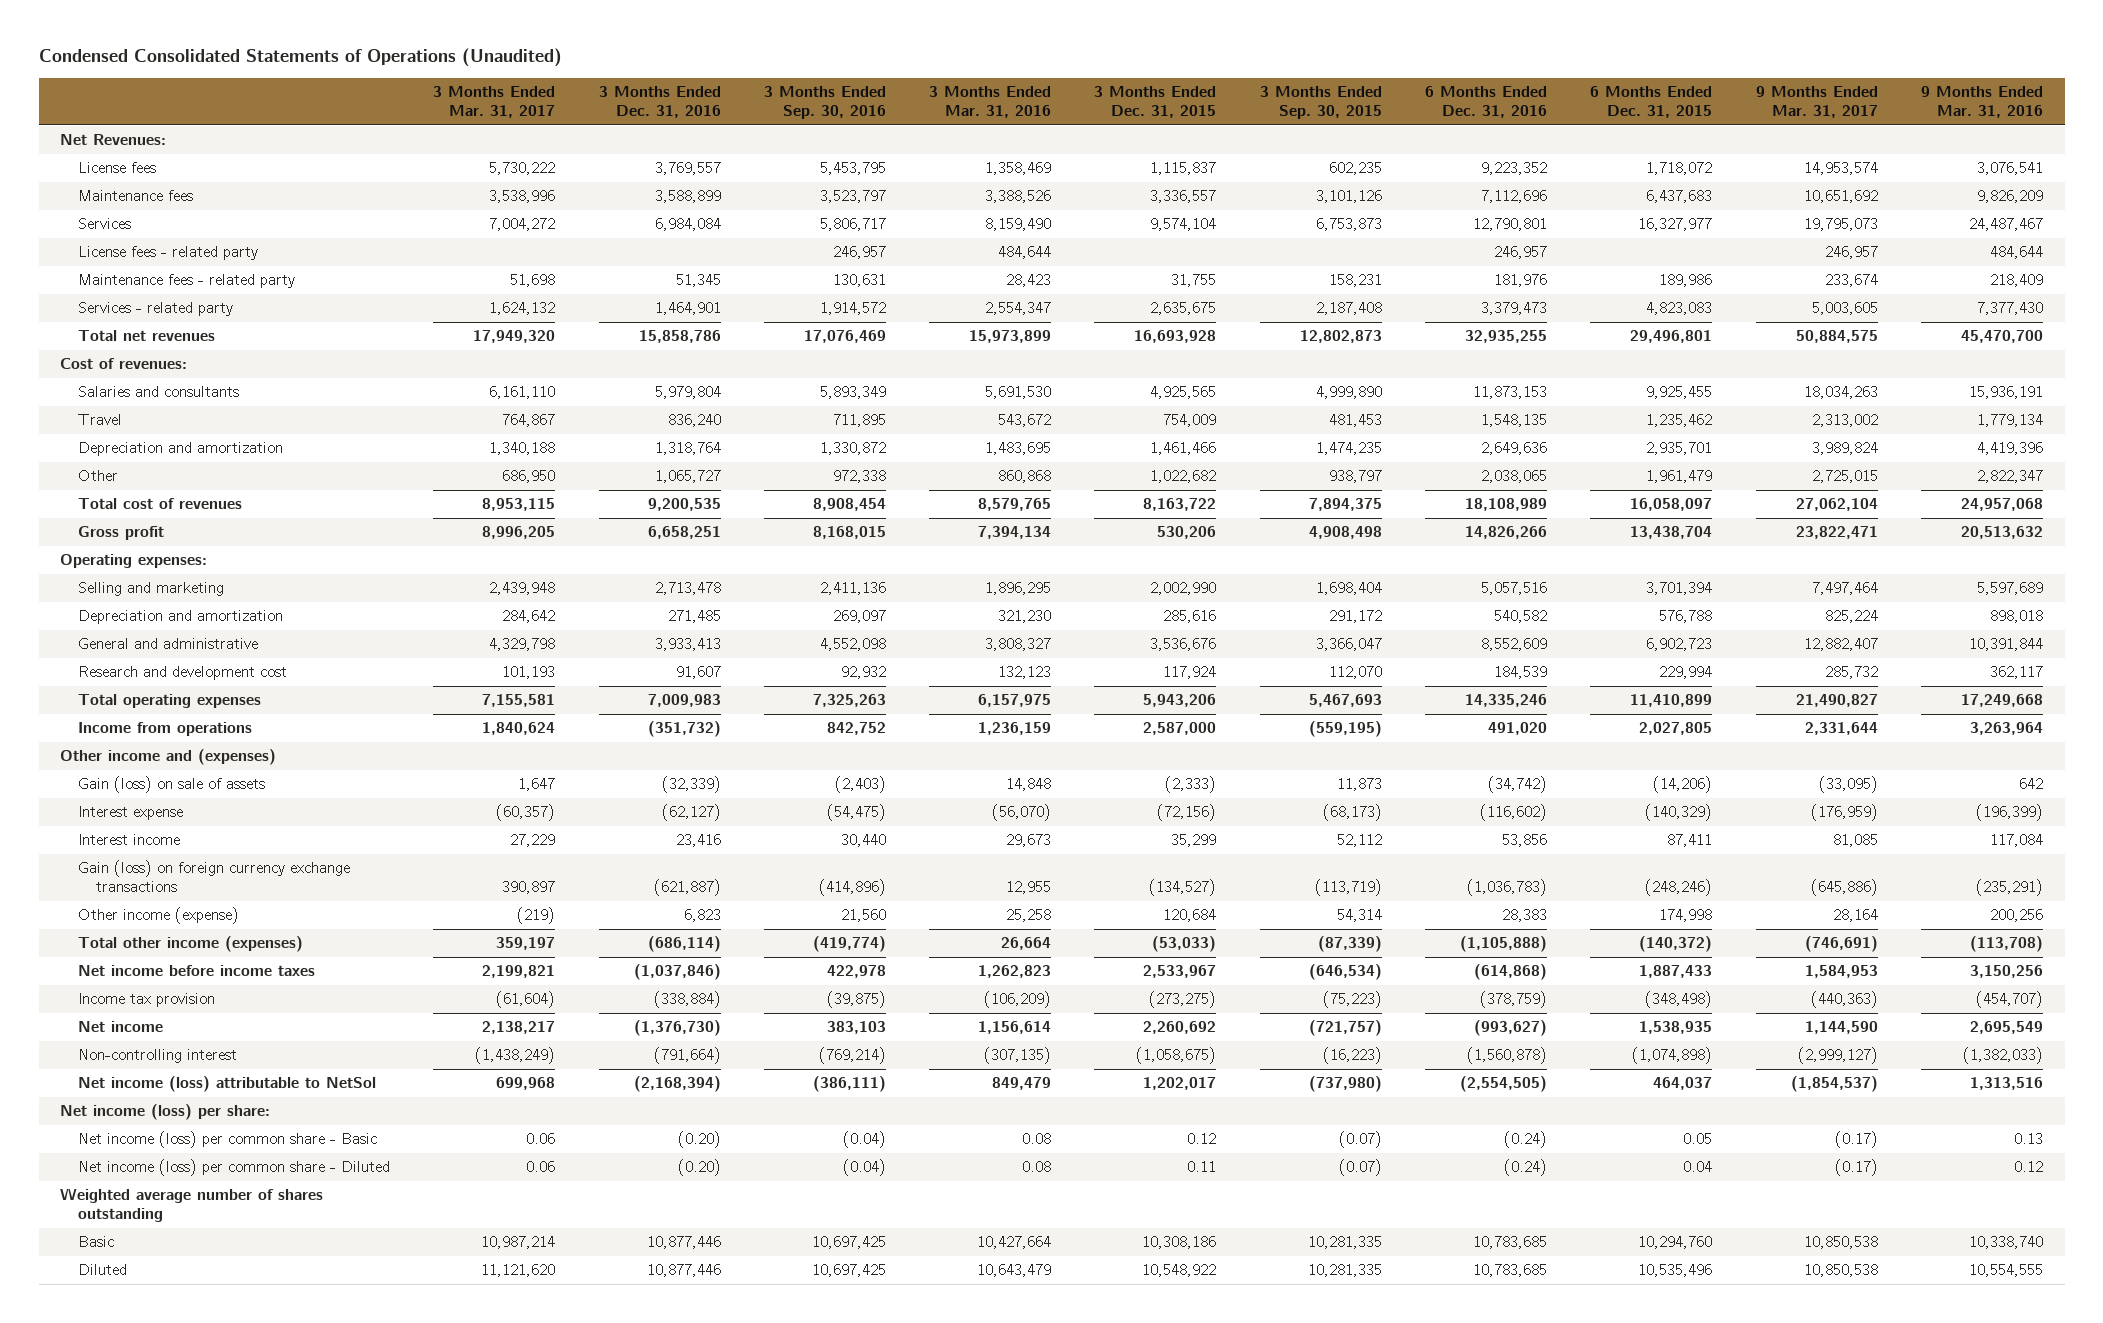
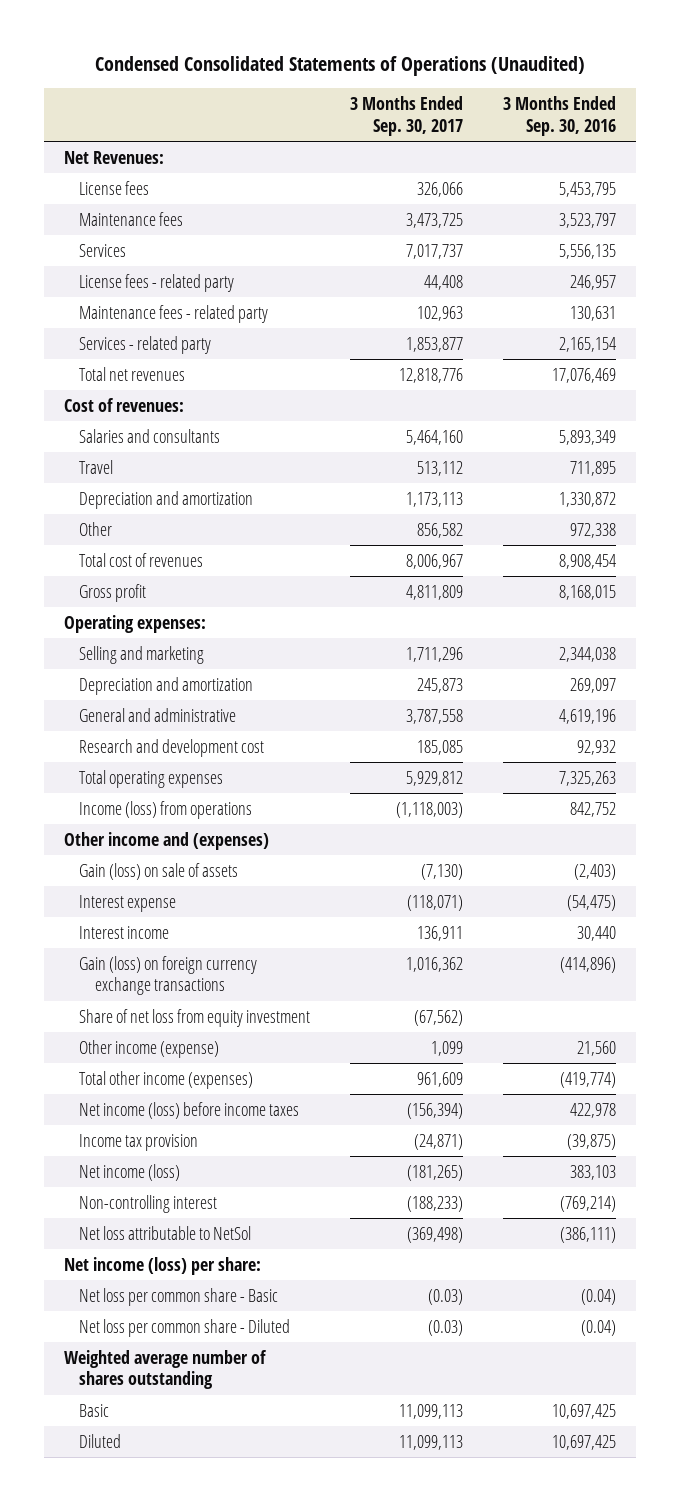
- | 3 Months Ended Mar. 31, 2017 | 3 Months Ended Dec. 31, 2016 | 3 Months Ended Sep. 30, 2016 | 3 Months Ended Mar. 31, 2016 | 3 Months Ended Dec. 31, 2015 | 3 Months Ended Sep. 30, 2015 | 6 Months Ended Dec. 31, 2016 | 6 Months Ended Dec. 31, 2015 | 9 Months Ended Mar. 31, 2017 | 9 Months Ended Mar. 31, 2016
+ | 3 Months Ended Sep. 30, 2017 | 3 Months Ended Sep. 30, 2016
- Services | 7,004,272 | 6,984,084 | 5,806,717 | 8,159,490 | 9,574,104 | 6,753,873 | 12,790,801 | 16,327,977 | 19,795,073 | 24,487,467
+ Services | 7,017,737 | 5,556,135
- Services - related party | 1,624,132 | 1,464,901 | 1,914,572 | 2,554,347 | 2,635,675 | 2,187,408 | 3,379,473 | 4,823,083 | 5,003,605 | 7,377,430
+ Services - related party | 1,853,877 | 2,165,154
- Selling and marketing | 2,439,948 | 2,713,478 | 2,411,136 | 1,896,295 | 2,002,990 | 1,698,404 | 5,057,516 | 3,701,394 | 7,497,464 | 5,597,689
+ Selling and marketing | 1,711,296 | 2,344,038
- General and administrative | 4,329,798 | 3,933,413 | 4,552,098 | 3,808,327 | 3,536,676 | 3,366,047 | 8,552,609 | 6,902,723 | 12,882,407 | 10,391,844
+ General and administrative | 3,787,558 | 4,619,196
- Income from operations | 1,840,624 | (351,732) | 842,752 | 1,236,159 | 2,587,000 | (559,195) | 491,020 | 2,027,805 | 2,331,644 | 3,263,964
+ Income (loss) from operations | (1,118,003) | 842,752
+ Share of net loss from equity investment | (67,562) |
- Net income before income taxes | 2,199,821 | (1,037,846) | 422,978 | 1,262,823 | 2,533,967 | (646,534) | (614,868) | 1,887,433 | 1,584,953 | 3,150,256
+ Net income (loss) before income taxes | (156,394) | 422,978
- Net income | 2,138,217 | (1,376,730) | 383,103 | 1,156,614 | 2,260,692 | (721,757) | (993,627) | 1,538,935 | 1,144,590 | 2,695,549
+ Net income (loss) | (181,265) | 383,103
- Net income (loss) attributable to NetSol | 699,968 | (2,168,394) | (386,111) | 849,479 | 1,202,017 | (737,980) | (2,554,505) | 464,037 | (1,854,537) | 1,313,516
+ Net loss attributable to NetSol | (369,498) | (386,111)
- Net income (loss) per common share - Basic | 0.06 | (0.20) | (0.04) | 0.08 | 0.12 | (0.07) | (0.24) | 0.05 | (0.17) | 0.13
- Net income (loss) per common share - Diluted | 0.06 | (0.20) | (0.04) | 0.08 | 0.11 | (0.07) | (0.24) | 0.04 | (0.17) | 0.12
+ Net loss per common share - Basic | (0.03) | (0.04)
+ Net loss per common share - Diluted | (0.03) | (0.04)

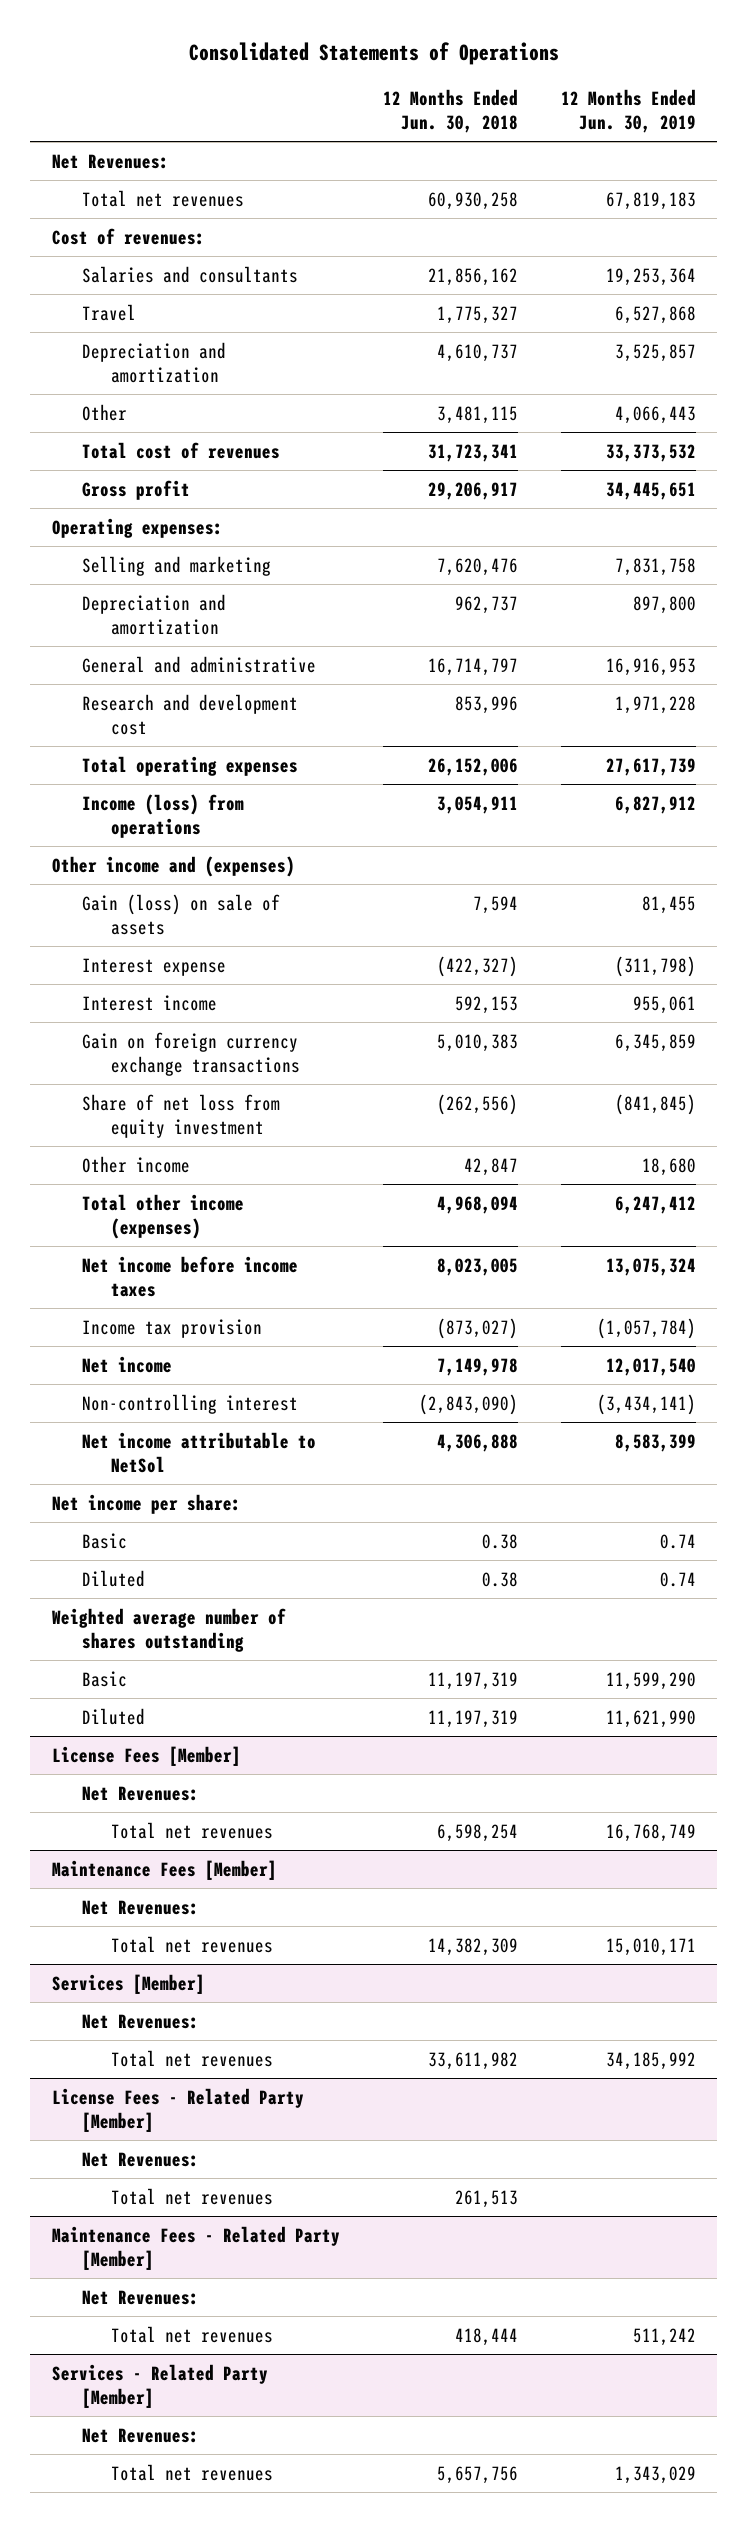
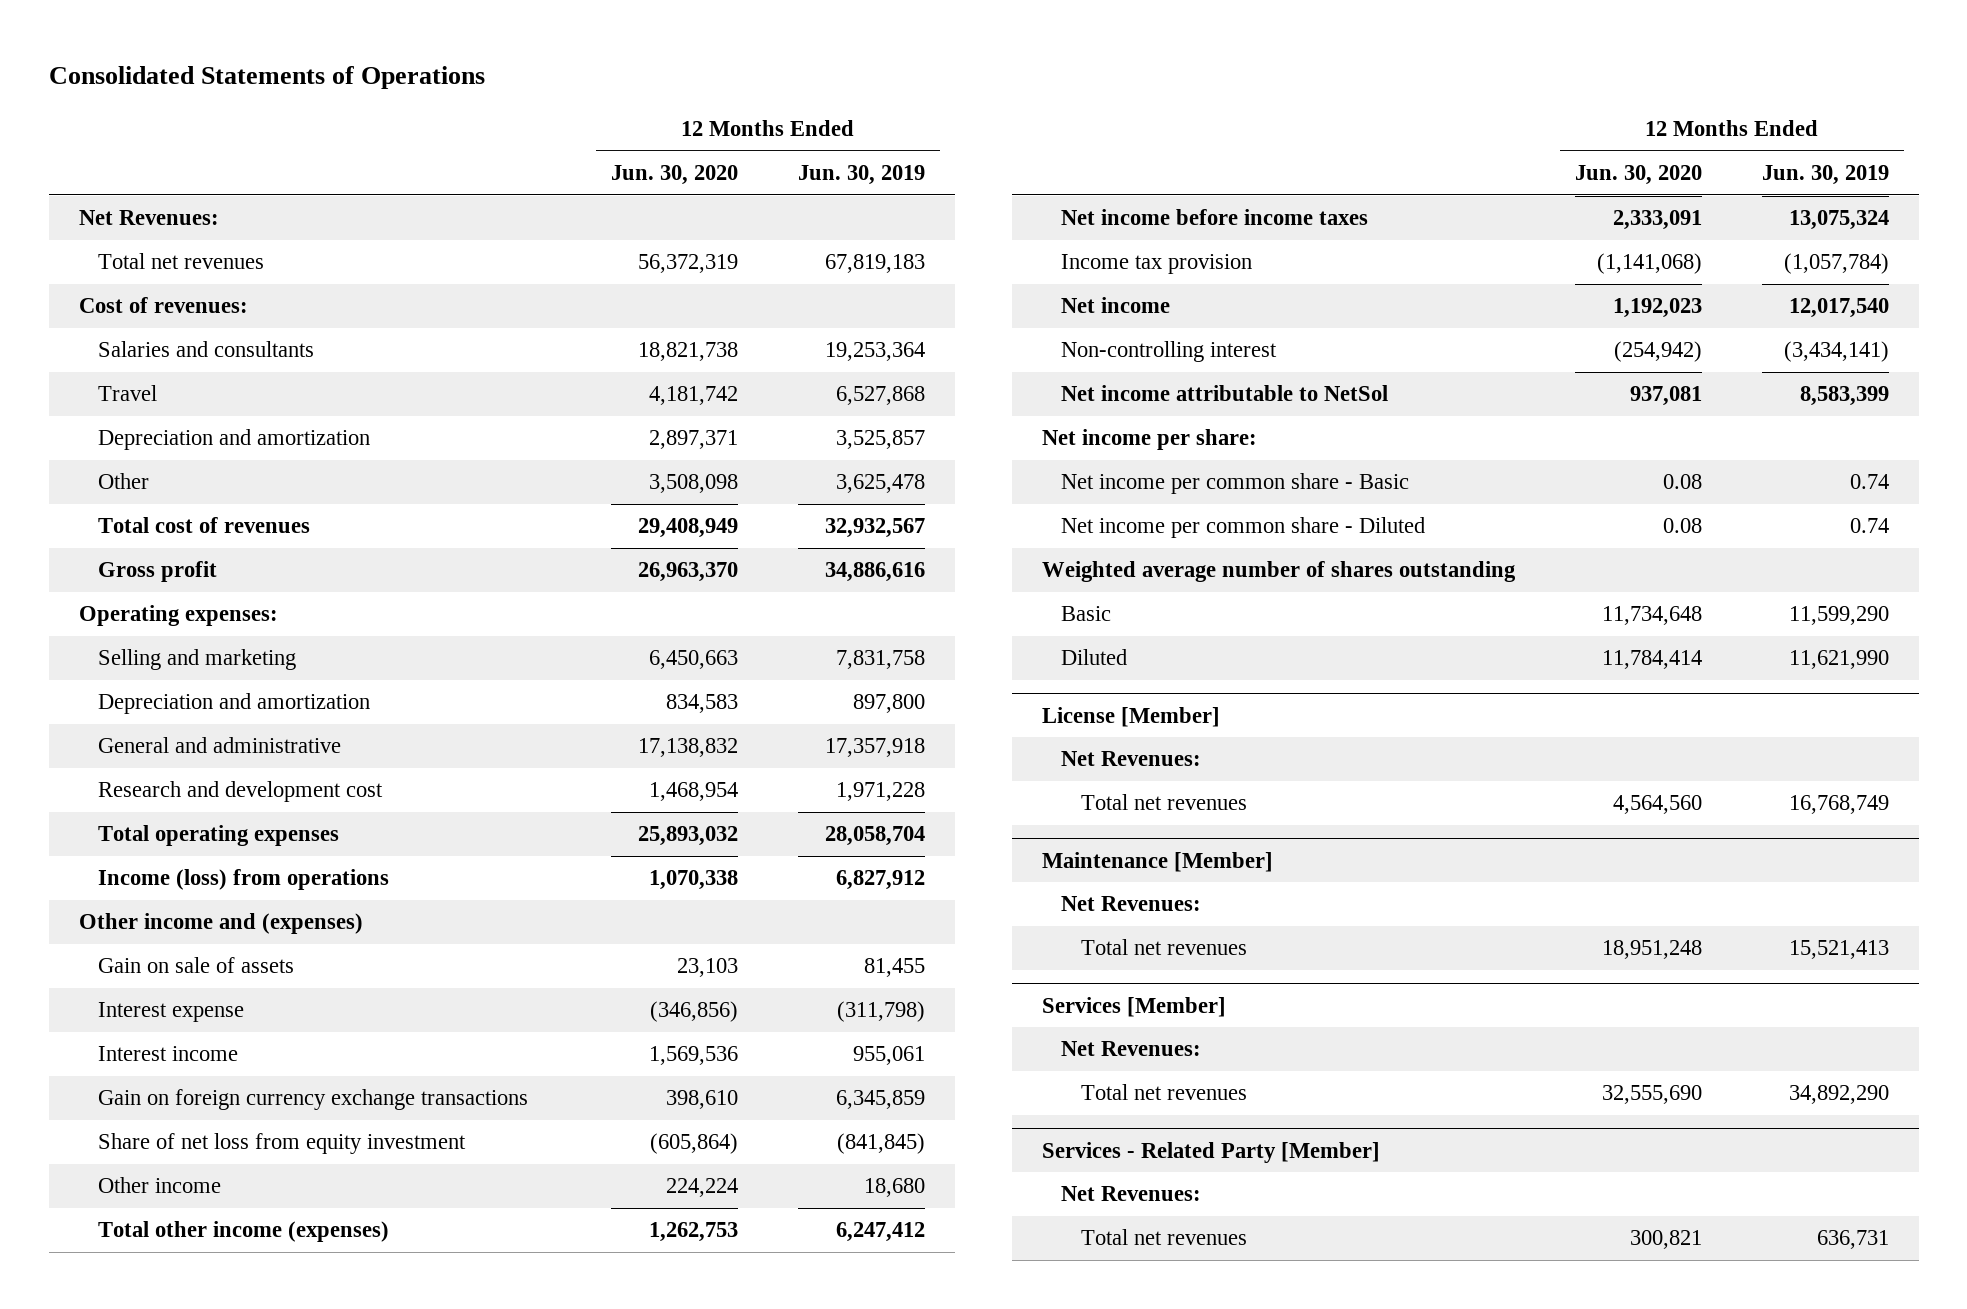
- | 12 Months Ended Jun. 30, 2018 | 12 Months Ended Jun. 30, 2019
+ | 12 Months Ended Jun. 30, 2020 | 12 Months Ended Jun. 30, 2019
- Other | 3,481,115 | 4,066,443
- Total cost of revenues | 31,723,341 | 33,373,532
- Gross profit | 29,206,917 | 34,445,651
+ Other | 3,508,098 | 3,625,478
+ Total cost of revenues | 29,408,949 | 32,932,567
+ Gross profit | 26,963,370 | 34,886,616
- General and administrative | 16,714,797 | 16,916,953
+ General and administrative | 17,138,832 | 17,357,918
- Total operating expenses | 26,152,006 | 27,617,739
+ Total operating expenses | 25,893,032 | 28,058,704
- Gain (loss) on sale of assets | 7,594 | 81,455
+ Gain on sale of assets | 23,103 | 81,455
- Basic | 0.38 | 0.74
- Diluted | 0.38 | 0.74
+ Net income per common share - Basic | 0.08 | 0.74
+ Net income per common share - Diluted | 0.08 | 0.74
- License Fees [Member]
+ License [Member]
- Maintenance Fees [Member]
+ Maintenance [Member]
- Total net revenues | 14,382,309 | 15,010,171
+ Total net revenues | 18,951,248 | 15,521,413
@ Services [Member]
- Total net revenues | 33,611,982 | 34,185,992
- License Fees - Related Party [Member]
- Net Revenues:
- Total net revenues | 261,513 |
- Maintenance Fees - Related Party [Member]
- Net Revenues:
- Total net revenues | 418,444 | 511,242
@ Services [Member]
+ Total net revenues | 32,555,690 | 34,892,290
@ Services - Related Party [Member]
- Total net revenues | 5,657,756 | 1,343,029
+ Total net revenues | 300,821 | 636,731

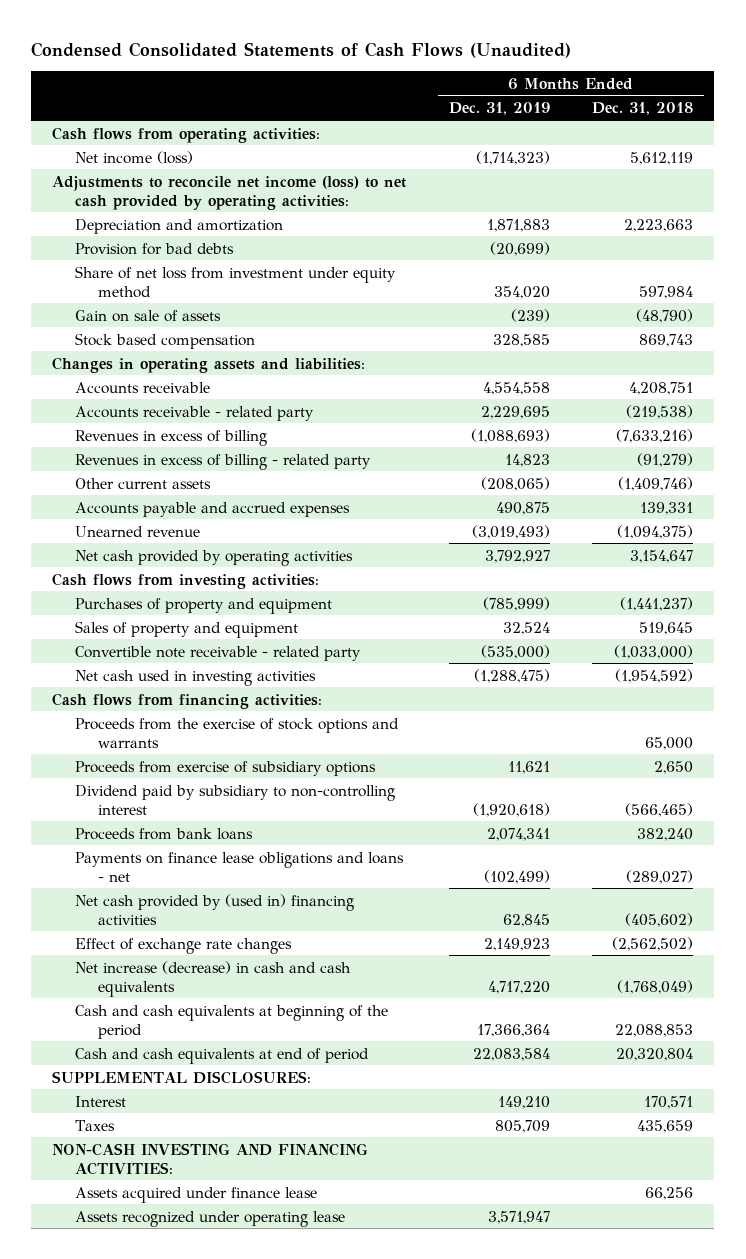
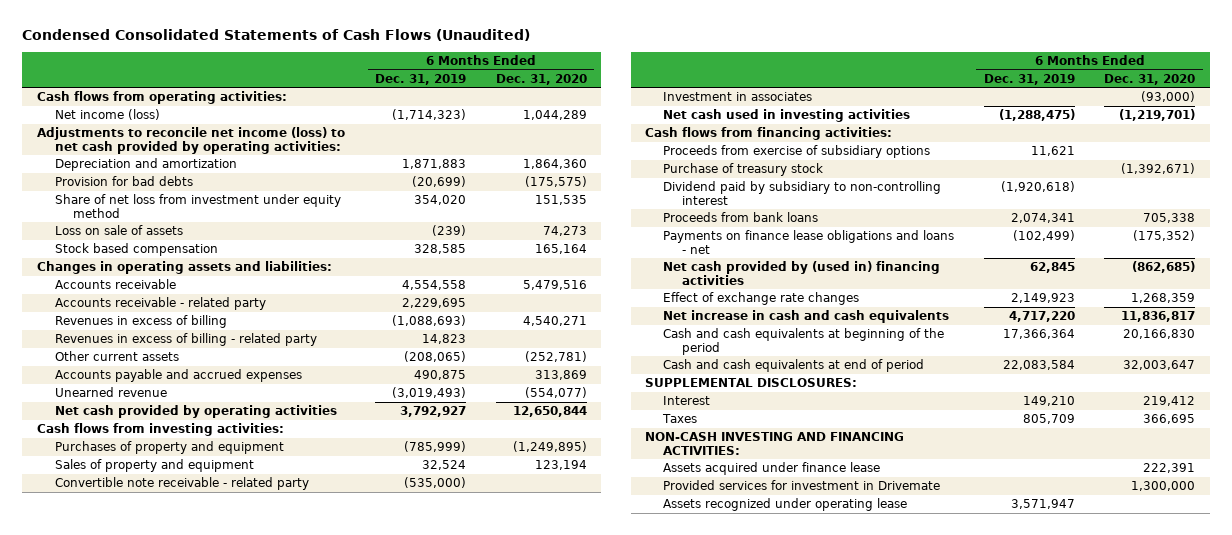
- | 6 Months Ended Dec. 31, 2019 | 6 Months Ended Dec. 31, 2018
+ | 6 Months Ended Dec. 31, 2019 | 6 Months Ended Dec. 31, 2020
- Gain on sale of assets | (239) | (48,790)
+ Loss on sale of assets | (239) | 74,273
+ Investment in associates | | (93,000)
- Proceeds from the exercise of stock options and warrants | | 65,000
+ Purchase of treasury stock | | (1,392,671)
- Net increase (decrease) in cash and cash equivalents | 4,717,220 | (1,768,049)
+ Net increase in cash and cash equivalents | 4,717,220 | 11,836,817
+ Provided services for investment in Drivemate | | 1,300,000

